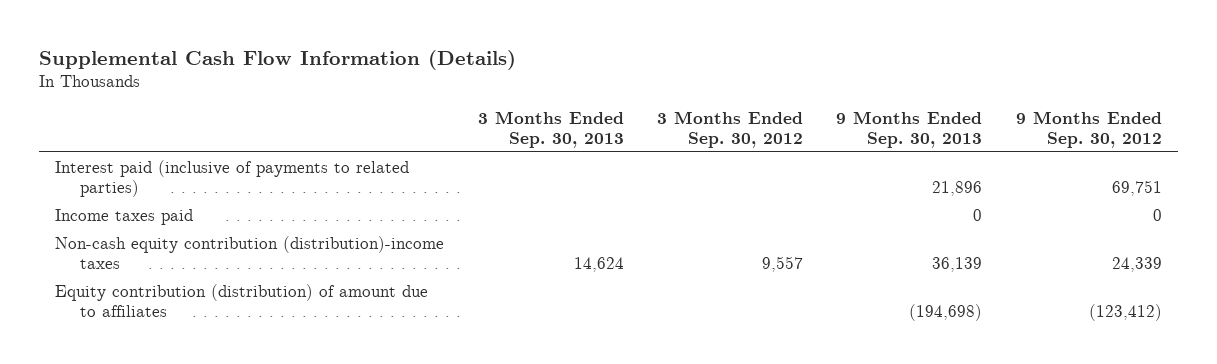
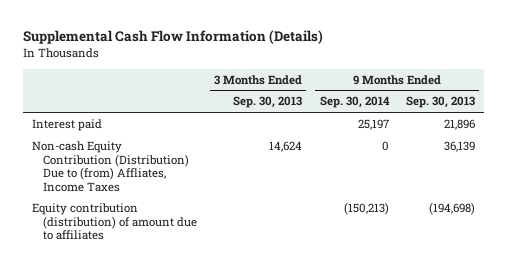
- | 3 Months Ended Sep. 30, 2013 | 3 Months Ended Sep. 30, 2012 | 9 Months Ended Sep. 30, 2013 | 9 Months Ended Sep. 30, 2012
+ | 3 Months Ended Sep. 30, 2013 | 9 Months Ended Sep. 30, 2014 | 9 Months Ended Sep. 30, 2013
- Interest paid (inclusive of payments to related parties) | | | 21,896 | 69,751
- Income taxes paid | | | 0 | 0
- Non-cash equity contribution (distribution)-income taxes | 14,624 | 9,557 | 36,139 | 24,339
+ Interest paid | | 25,197 | 21,896
+ Non-cash Equity Contribution (Distribution) Due to (from) Affliates, Income Taxes | 14,624 | 0 | 36,139

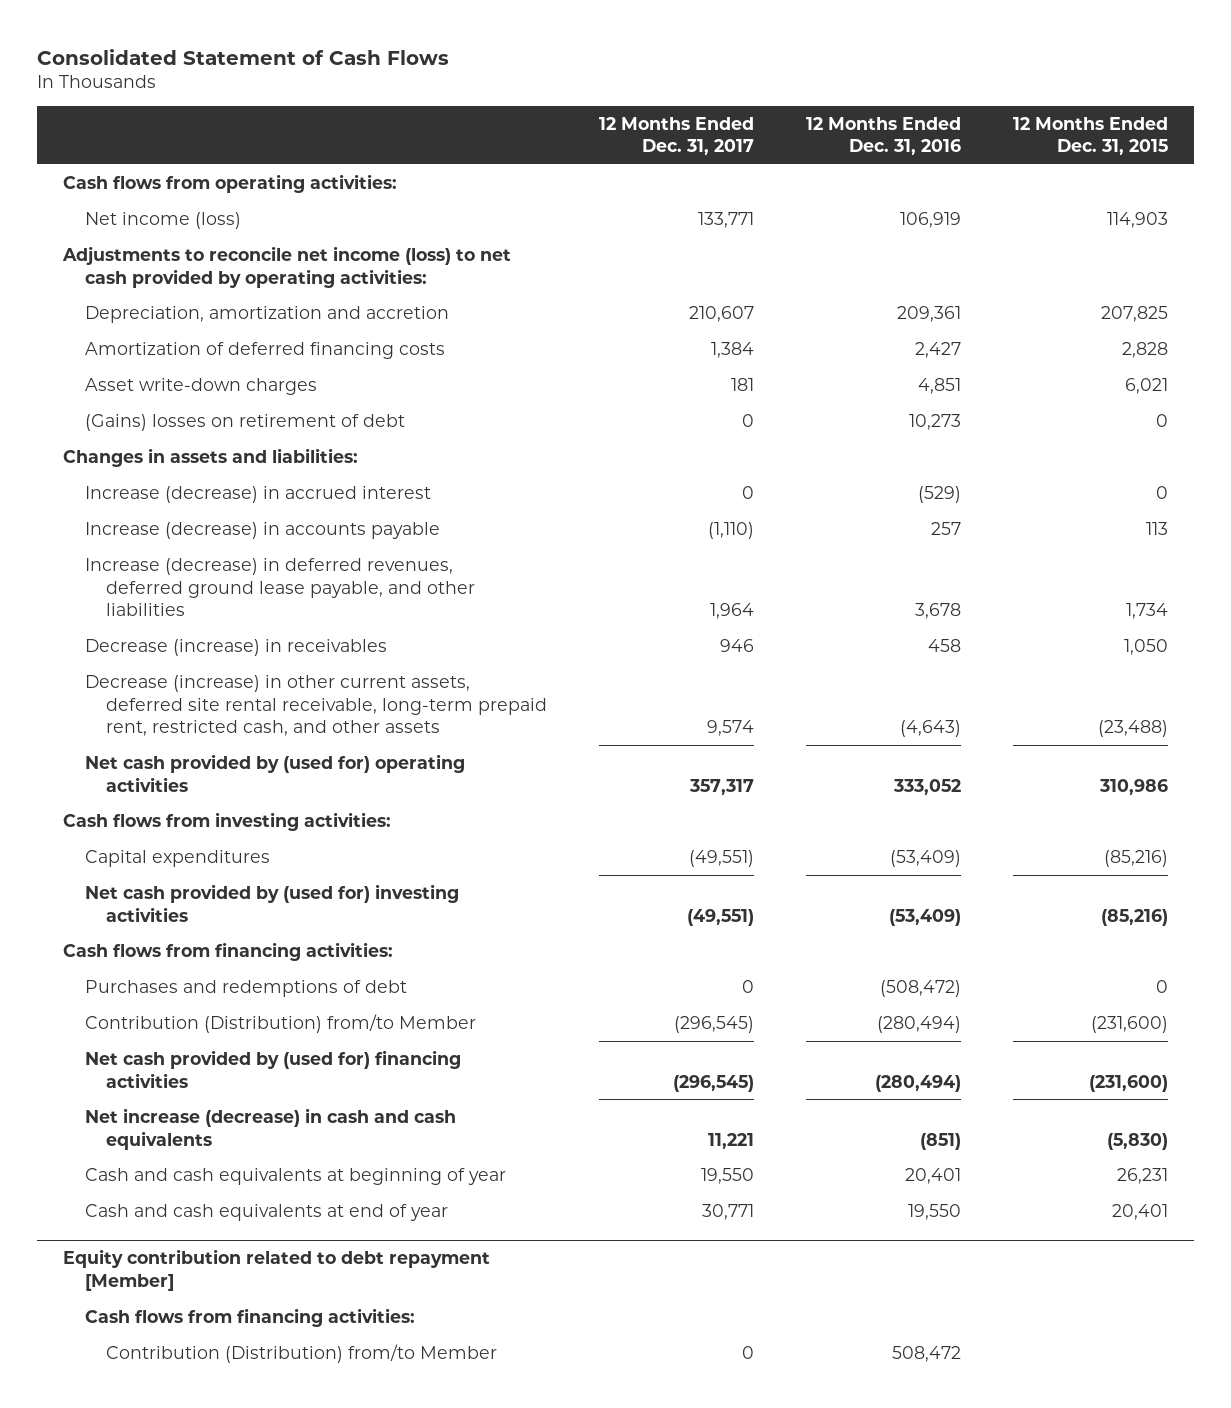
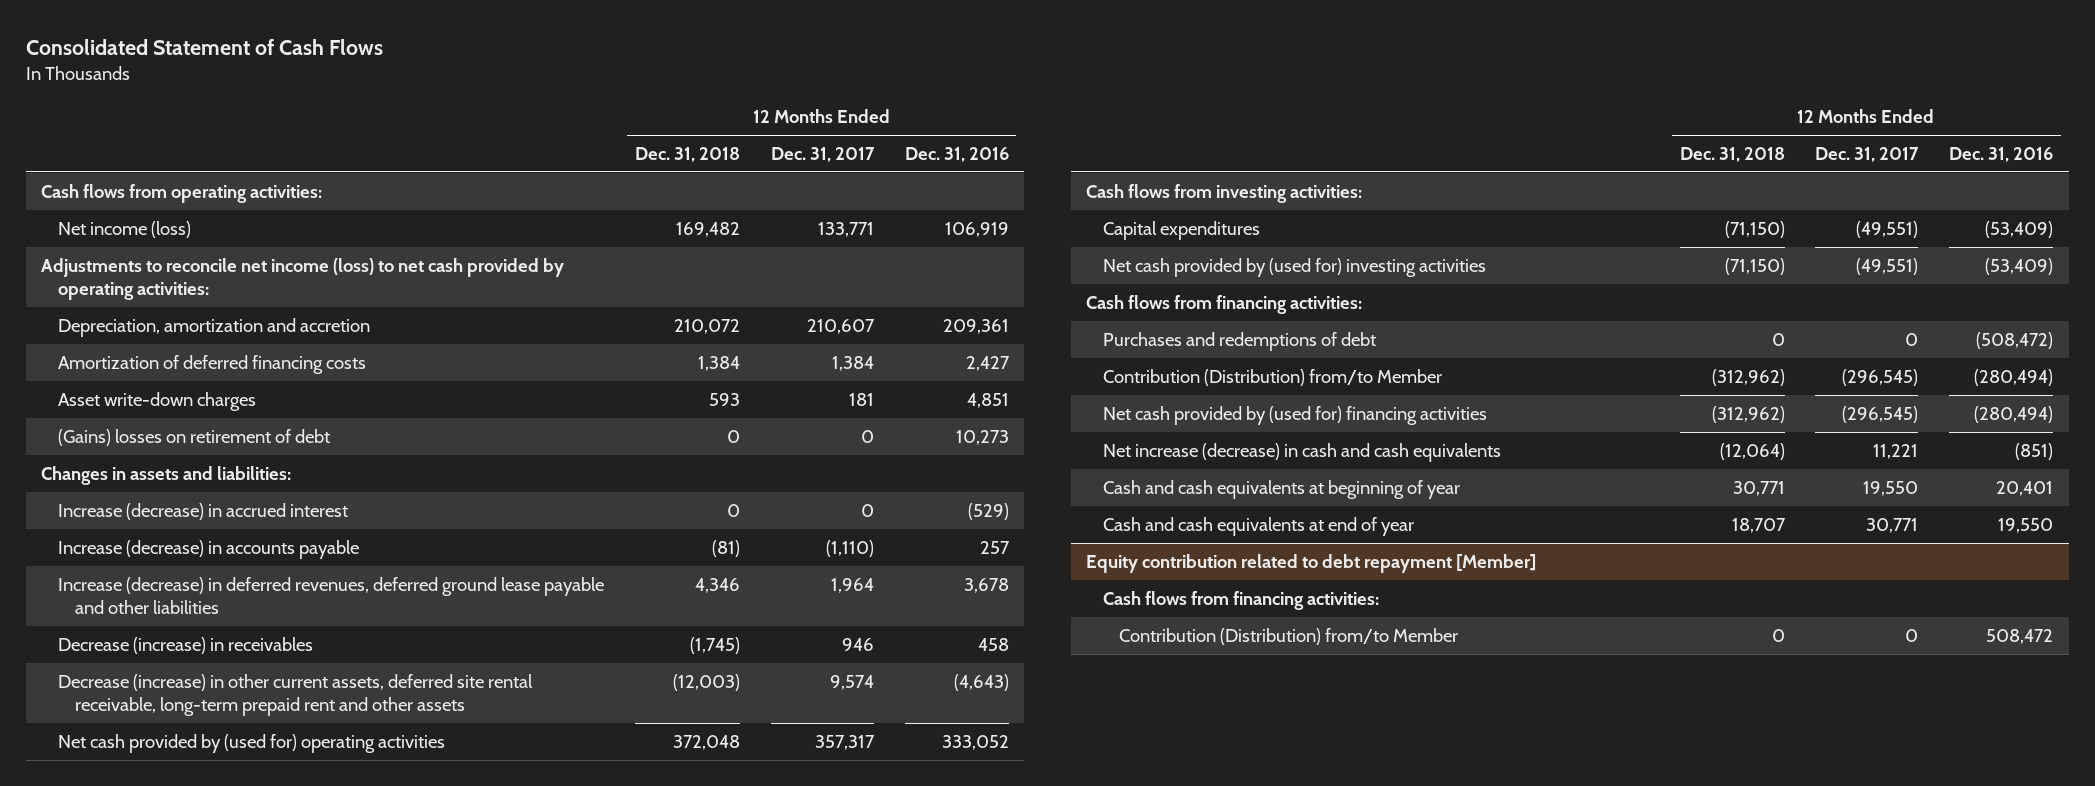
- | 12 Months Ended Dec. 31, 2017 | 12 Months Ended Dec. 31, 2016 | 12 Months Ended Dec. 31, 2015
+ | 12 Months Ended Dec. 31, 2018 | 12 Months Ended Dec. 31, 2017 | 12 Months Ended Dec. 31, 2016
- Increase (decrease) in deferred revenues, deferred ground lease payable, and other liabilities | 1,964 | 3,678 | 1,734
+ Increase (decrease) in deferred revenues, deferred ground lease payable and other liabilities | 4,346 | 1,964 | 3,678
- Decrease (increase) in other current assets, deferred site rental receivable, long-term prepaid rent, restricted cash, and other assets | 9,574 | (4,643) | (23,488)
+ Decrease (increase) in other current assets, deferred site rental receivable, long-term prepaid rent and other assets | (12,003) | 9,574 | (4,643)

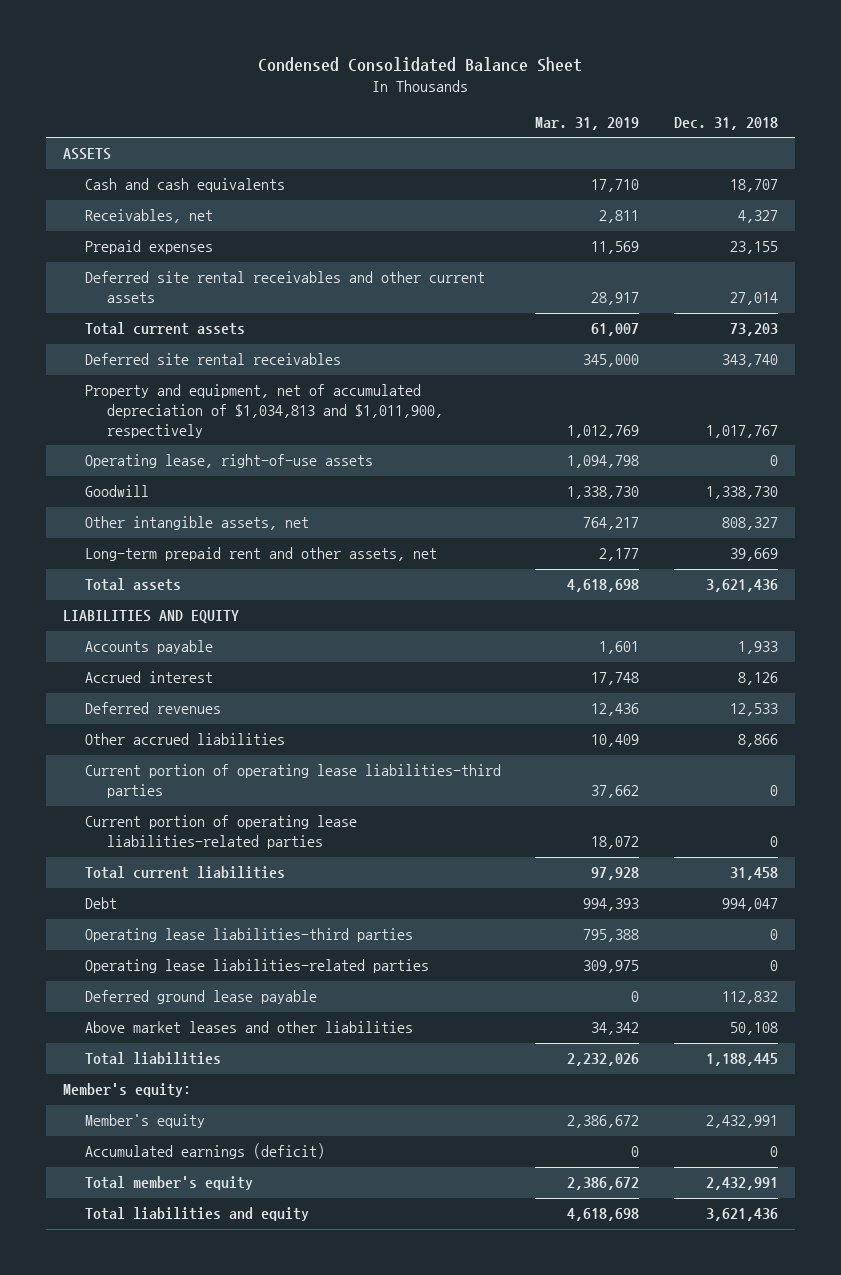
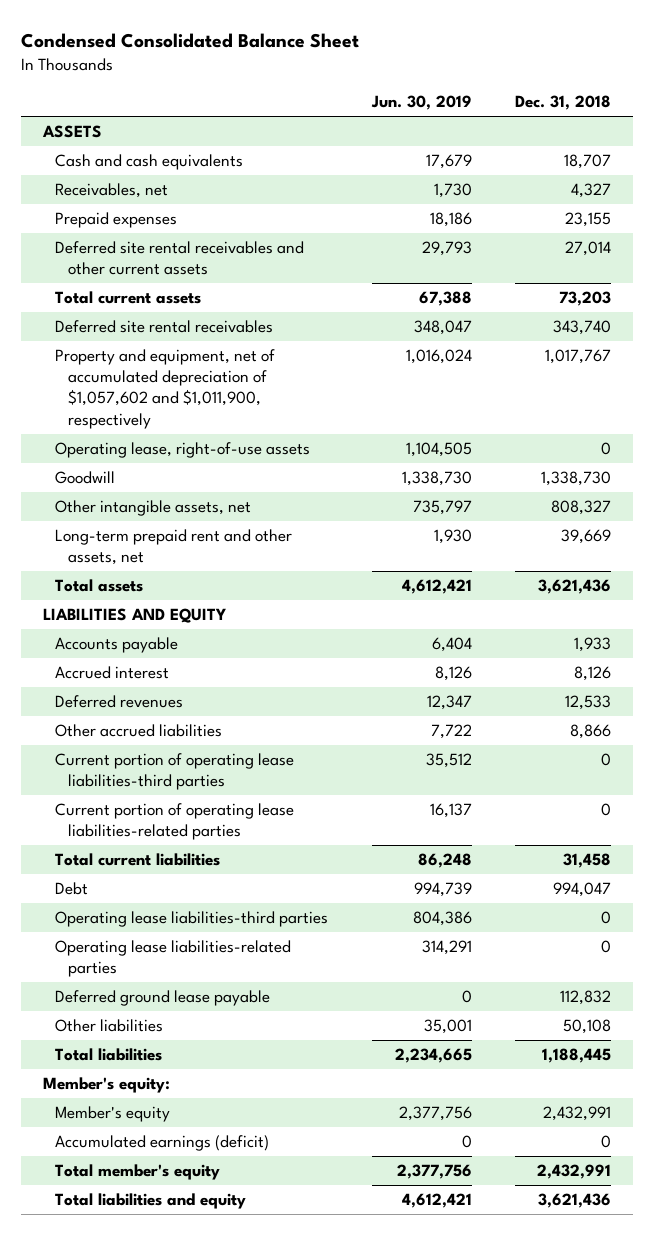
- | Mar. 31, 2019 | Dec. 31, 2018
+ | Jun. 30, 2019 | Dec. 31, 2018
- Property and equipment, net of accumulated depreciation of $1,034,813 and $1,011,900, respectively | 1,012,769 | 1,017,767
+ Property and equipment, net of accumulated depreciation of $1,057,602 and $1,011,900, respectively | 1,016,024 | 1,017,767
- Above market leases and other liabilities | 34,342 | 50,108
+ Other liabilities | 35,001 | 50,108

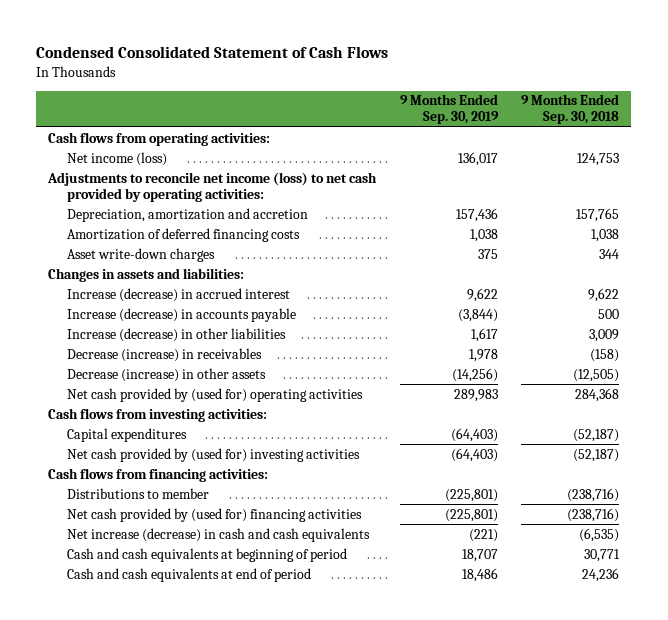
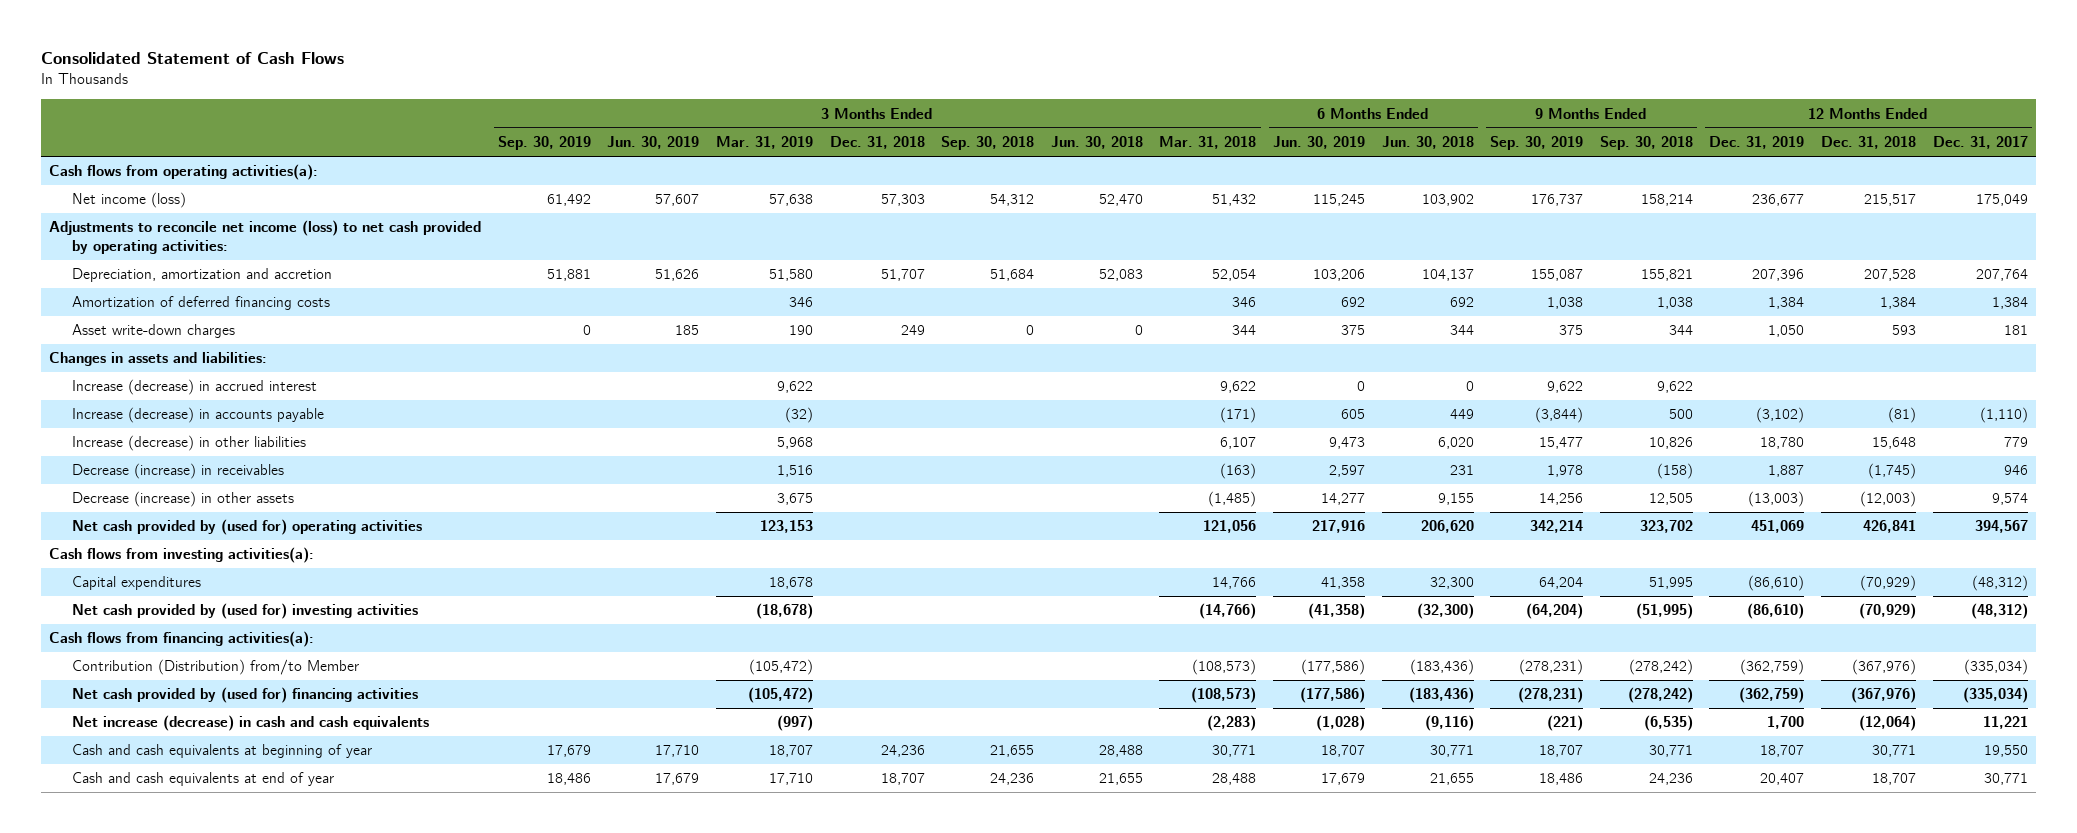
- Condensed Consolidated Statement of Cash Flows
+ Consolidated Statement of Cash Flows
- | 9 Months Ended Sep. 30, 2019 | 9 Months Ended Sep. 30, 2018
+ | 3 Months Ended Sep. 30, 2019 | 3 Months Ended Jun. 30, 2019 | 3 Months Ended Mar. 31, 2019 | 3 Months Ended Dec. 31, 2018 | 3 Months Ended Sep. 30, 2018 | 3 Months Ended Jun. 30, 2018 | 3 Months Ended Mar. 31, 2018 | 6 Months Ended Jun. 30, 2019 | 6 Months Ended Jun. 30, 2018 | 9 Months Ended Sep. 30, 2019 | 9 Months Ended Sep. 30, 2018 | 12 Months Ended Dec. 31, 2019 | 12 Months Ended Dec. 31, 2018 | 12 Months Ended Dec. 31, 2017
- Cash flows from operating activities:
- Net income (loss) | 136,017 | 124,753
+ Cash flows from operating activities(a):
+ Net income (loss) | 61,492 | 57,607 | 57,638 | 57,303 | 54,312 | 52,470 | 51,432 | 115,245 | 103,902 | 176,737 | 158,214 | 236,677 | 215,517 | 175,049
- Depreciation, amortization and accretion | 157,436 | 157,765
+ Depreciation, amortization and accretion | 51,881 | 51,626 | 51,580 | 51,707 | 51,684 | 52,083 | 52,054 | 103,206 | 104,137 | 155,087 | 155,821 | 207,396 | 207,528 | 207,764
- Increase (decrease) in other liabilities | 1,617 | 3,009
+ Increase (decrease) in other liabilities | | | 5,968 | | | | 6,107 | 9,473 | 6,020 | 15,477 | 10,826 | 18,780 | 15,648 | 779
- Decrease (increase) in other assets | (14,256) | (12,505)
- Net cash provided by (used for) operating activities | 289,983 | 284,368
- Cash flows from investing activities:
- Capital expenditures | (64,403) | (52,187)
- Net cash provided by (used for) investing activities | (64,403) | (52,187)
- Cash flows from financing activities:
- Distributions to member | (225,801) | (238,716)
- Net cash provided by (used for) financing activities | (225,801) | (238,716)
+ Decrease (increase) in other assets | | | 3,675 | | | | (1,485) | 14,277 | 9,155 | 14,256 | 12,505 | (13,003) | (12,003) | 9,574
+ Net cash provided by (used for) operating activities | | | 123,153 | | | | 121,056 | 217,916 | 206,620 | 342,214 | 323,702 | 451,069 | 426,841 | 394,567
+ Cash flows from investing activities(a):
+ Capital expenditures | | | 18,678 | | | | 14,766 | 41,358 | 32,300 | 64,204 | 51,995 | (86,610) | (70,929) | (48,312)
+ Net cash provided by (used for) investing activities | | | (18,678) | | | | (14,766) | (41,358) | (32,300) | (64,204) | (51,995) | (86,610) | (70,929) | (48,312)
+ Cash flows from financing activities(a):
+ Contribution (Distribution) from/to Member | | | (105,472) | | | | (108,573) | (177,586) | (183,436) | (278,231) | (278,242) | (362,759) | (367,976) | (335,034)
+ Net cash provided by (used for) financing activities | | | (105,472) | | | | (108,573) | (177,586) | (183,436) | (278,231) | (278,242) | (362,759) | (367,976) | (335,034)
- Cash and cash equivalents at beginning of period | 18,707 | 30,771
- Cash and cash equivalents at end of period | 18,486 | 24,236
+ Cash and cash equivalents at beginning of year | 17,679 | 17,710 | 18,707 | 24,236 | 21,655 | 28,488 | 30,771 | 18,707 | 30,771 | 18,707 | 30,771 | 18,707 | 30,771 | 19,550
+ Cash and cash equivalents at end of year | 18,486 | 17,679 | 17,710 | 18,707 | 24,236 | 21,655 | 28,488 | 17,679 | 21,655 | 18,486 | 24,236 | 20,407 | 18,707 | 30,771

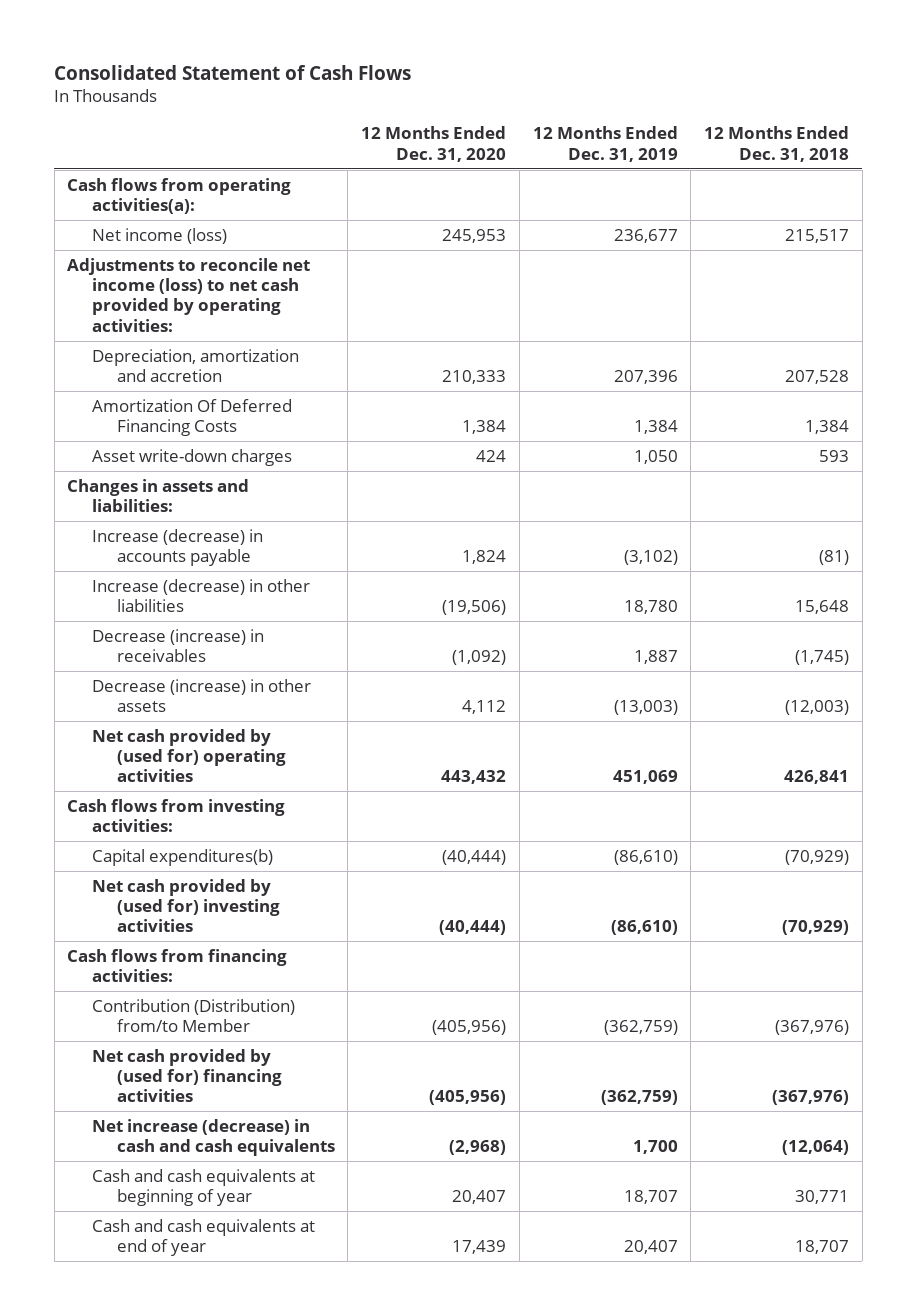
- | 3 Months Ended Sep. 30, 2019 | 3 Months Ended Jun. 30, 2019 | 3 Months Ended Mar. 31, 2019 | 3 Months Ended Dec. 31, 2018 | 3 Months Ended Sep. 30, 2018 | 3 Months Ended Jun. 30, 2018 | 3 Months Ended Mar. 31, 2018 | 6 Months Ended Jun. 30, 2019 | 6 Months Ended Jun. 30, 2018 | 9 Months Ended Sep. 30, 2019 | 9 Months Ended Sep. 30, 2018 | 12 Months Ended Dec. 31, 2019 | 12 Months Ended Dec. 31, 2018 | 12 Months Ended Dec. 31, 2017
+ | 12 Months Ended Dec. 31, 2020 | 12 Months Ended Dec. 31, 2019 | 12 Months Ended Dec. 31, 2018
- Amortization of deferred financing costs | | | 346 | | | | 346 | 692 | 692 | 1,038 | 1,038 | 1,384 | 1,384 | 1,384
+ Amortization Of Deferred Financing Costs | 1,384 | 1,384 | 1,384
- Increase (decrease) in accrued interest | | | 9,622 | | | | 9,622 | 0 | 0 | 9,622 | 9,622 | | |
- Cash flows from investing activities(a):
- Capital expenditures | | | 18,678 | | | | 14,766 | 41,358 | 32,300 | 64,204 | 51,995 | (86,610) | (70,929) | (48,312)
+ Cash flows from investing activities:
+ Capital expenditures(b) | (40,444) | (86,610) | (70,929)
- Cash flows from financing activities(a):
+ Cash flows from financing activities:

